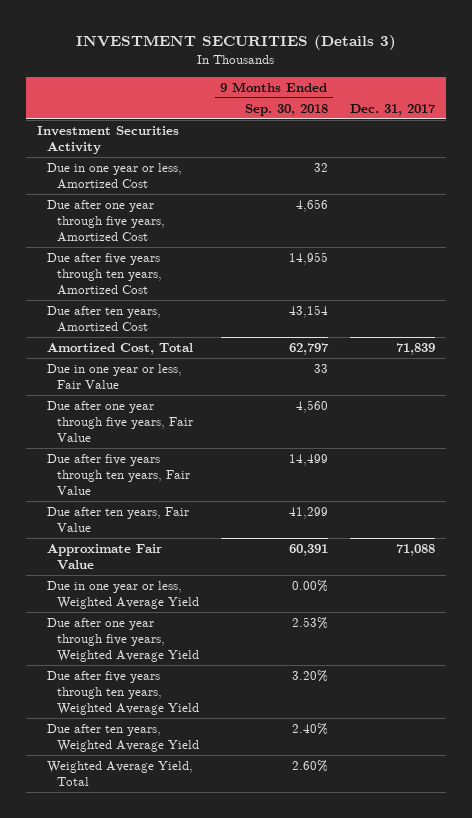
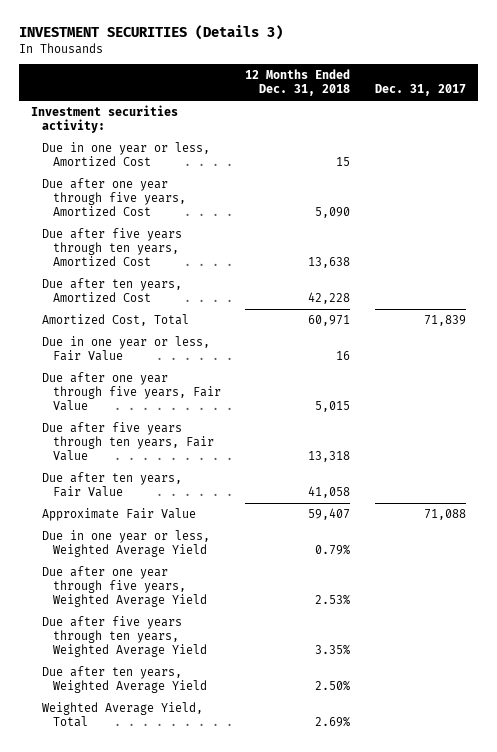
- | 9 Months Ended Sep. 30, 2018 | Dec. 31, 2017
+ | 12 Months Ended Dec. 31, 2018 | Dec. 31, 2017
- Investment Securities Activity
+ Investment securities activity:

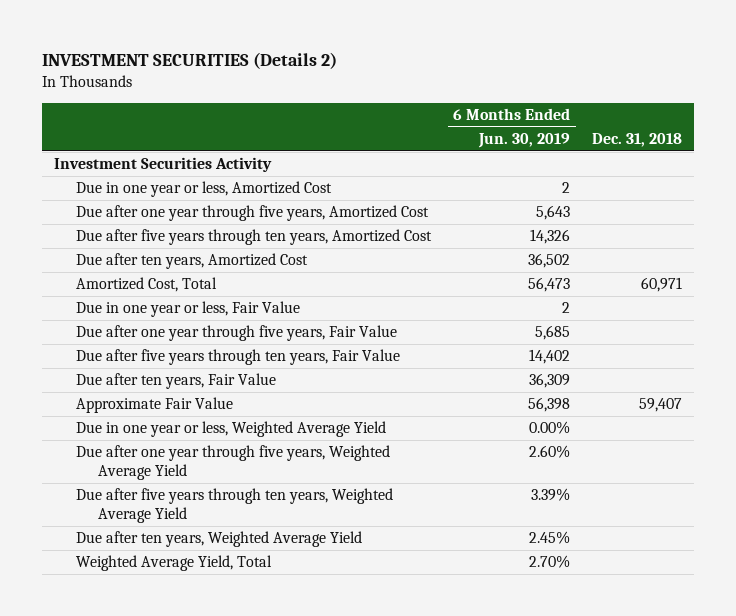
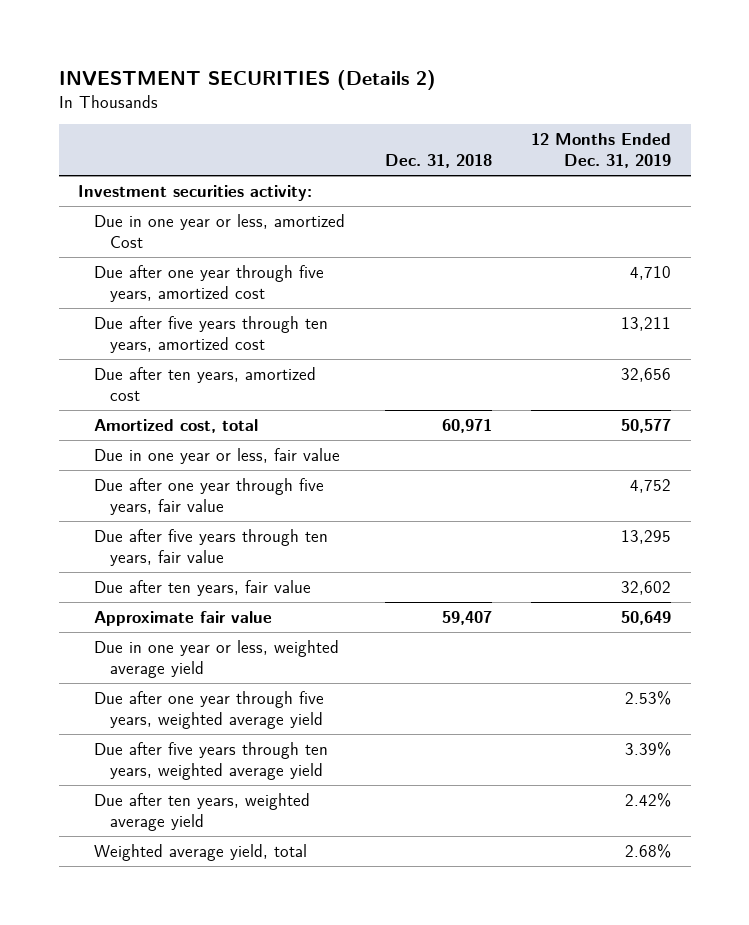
- | 6 Months Ended Jun. 30, 2019 | Dec. 31, 2018
+ | Dec. 31, 2018 | 12 Months Ended Dec. 31, 2019
- Investment Securities Activity
- Due in one year or less, Amortized Cost | 2 |
- Due after one year through five years, Amortized Cost | 5,643 |
- Due after five years through ten years, Amortized Cost | 14,326 |
- Due after ten years, Amortized Cost | 36,502 |
- Amortized Cost, Total | 56,473 | 60,971
- Due in one year or less, Fair Value | 2 |
- Due after one year through five years, Fair Value | 5,685 |
- Due after five years through ten years, Fair Value | 14,402 |
- Due after ten years, Fair Value | 36,309 |
- Approximate Fair Value | 56,398 | 59,407
- Due in one year or less, Weighted Average Yield | 0.00% |
- Due after one year through five years, Weighted Average Yield | 2.60% |
- Due after five years through ten years, Weighted Average Yield | 3.39% |
- Due after ten years, Weighted Average Yield | 2.45% |
- Weighted Average Yield, Total | 2.70% |
+ Investment securities activity:
+ Due in one year or less, amortized Cost
+ Due after one year through five years, amortized cost | | 4,710
+ Due after five years through ten years, amortized cost | | 13,211
+ Due after ten years, amortized cost | | 32,656
+ Amortized cost, total | 60,971 | 50,577
+ Due in one year or less, fair value
+ Due after one year through five years, fair value | | 4,752
+ Due after five years through ten years, fair value | | 13,295
+ Due after ten years, fair value | | 32,602
+ Approximate fair value | 59,407 | 50,649
+ Due in one year or less, weighted average yield
+ Due after one year through five years, weighted average yield | | 2.53%
+ Due after five years through ten years, weighted average yield | | 3.39%
+ Due after ten years, weighted average yield | | 2.42%
+ Weighted average yield, total | | 2.68%

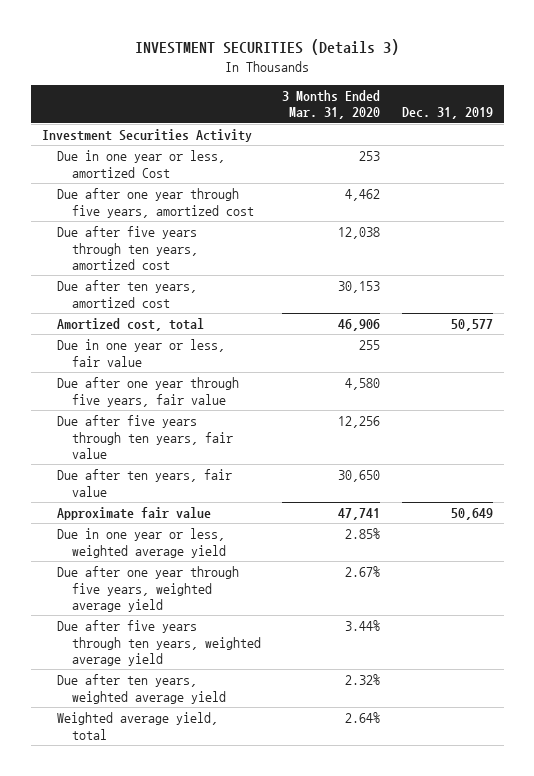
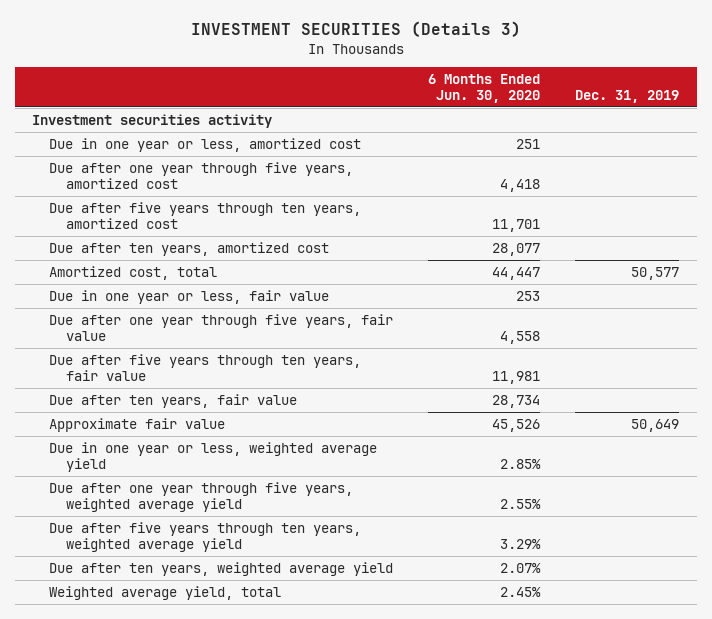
- | 3 Months Ended Mar. 31, 2020 | Dec. 31, 2019
+ | 6 Months Ended Jun. 30, 2020 | Dec. 31, 2019
- Investment Securities Activity
- Due in one year or less, amortized Cost | 253 |
+ Investment securities activity
+ Due in one year or less, amortized cost | 251 |

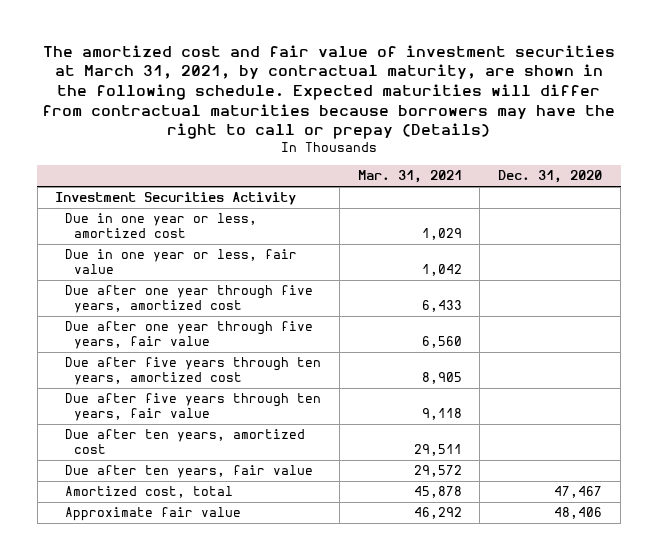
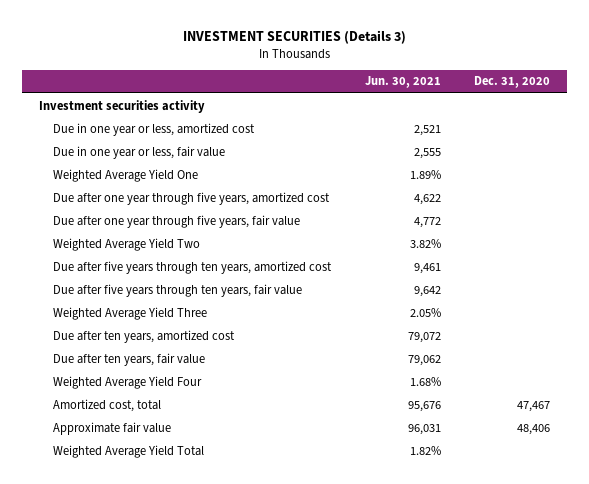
- The amortized cost and fair value of investment securities at March 31, 2021, by contractual maturity, are shown in the following schedule. Expected maturities will differ from contractual maturities because borrowers may have the right to call or prepay (Details)
+ INVESTMENT SECURITIES (Details 3)
- | Mar. 31, 2021 | Dec. 31, 2020
+ | Jun. 30, 2021 | Dec. 31, 2020
- Investment Securities Activity
+ Investment securities activity
+ Weighted Average Yield One | 1.89% |
+ Weighted Average Yield Two | 3.82% |
+ Weighted Average Yield Three | 2.05% |
+ Weighted Average Yield Four | 1.68% |
+ Weighted Average Yield Total | 1.82% |

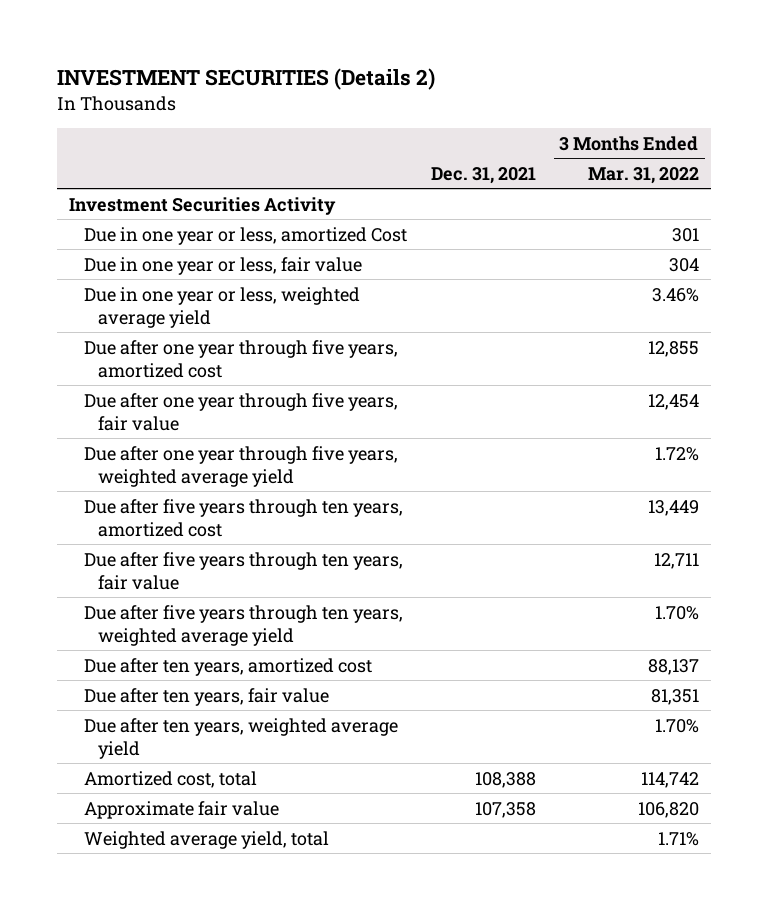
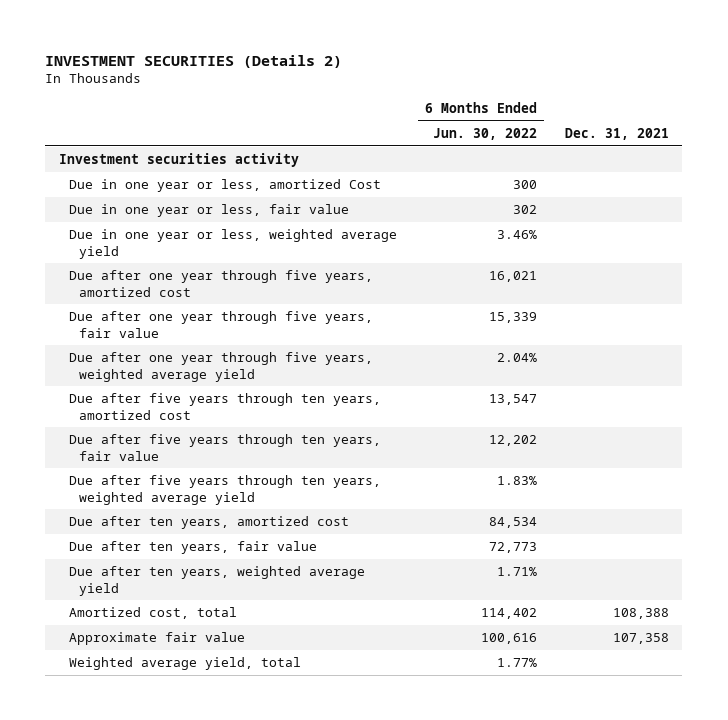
- | Dec. 31, 2021 | 3 Months Ended Mar. 31, 2022
+ | 6 Months Ended Jun. 30, 2022 | Dec. 31, 2021
- Investment Securities Activity
+ Investment securities activity

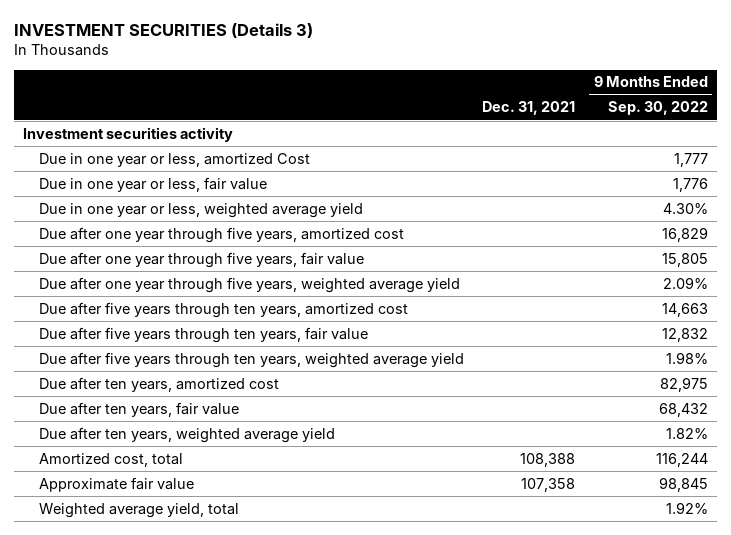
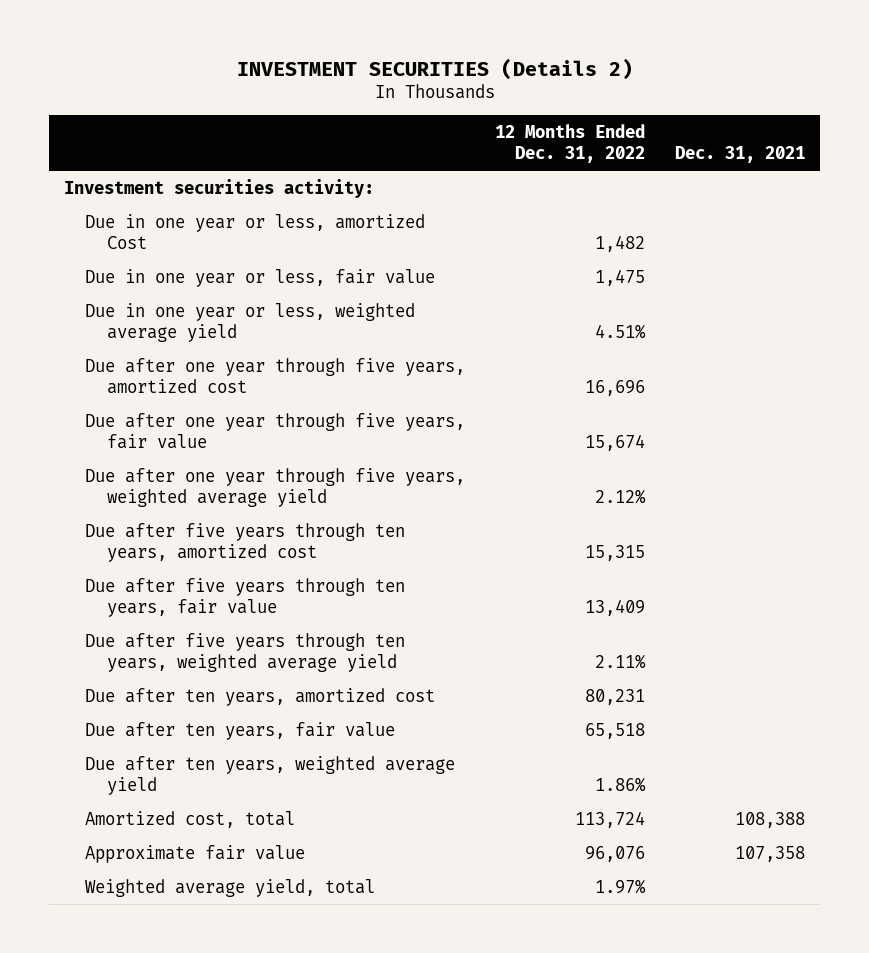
- INVESTMENT SECURITIES (Details 3)
+ INVESTMENT SECURITIES (Details 2)
- | Dec. 31, 2021 | 9 Months Ended Sep. 30, 2022
+ | 12 Months Ended Dec. 31, 2022 | Dec. 31, 2021
- Investment securities activity
+ Investment securities activity:

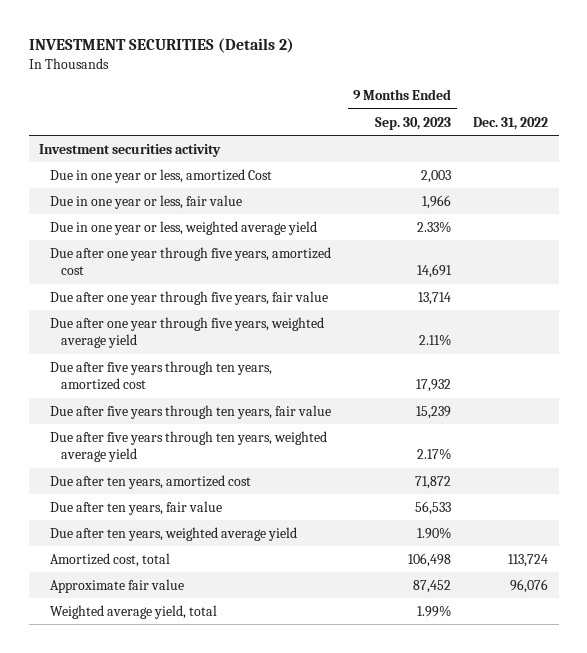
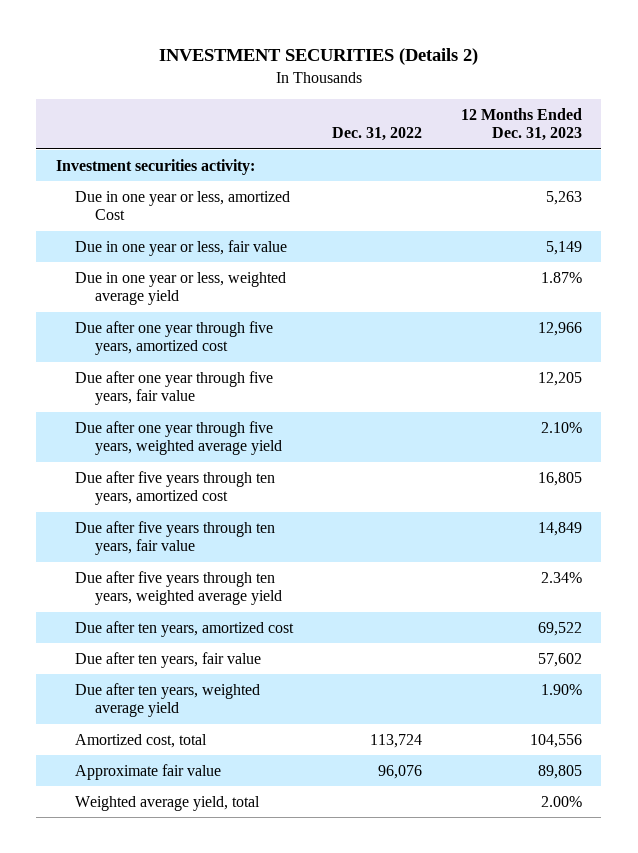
- | 9 Months Ended Sep. 30, 2023 | Dec. 31, 2022
+ | Dec. 31, 2022 | 12 Months Ended Dec. 31, 2023
- Investment securities activity
+ Investment securities activity:

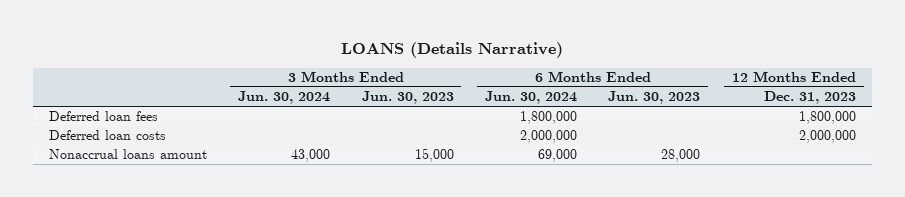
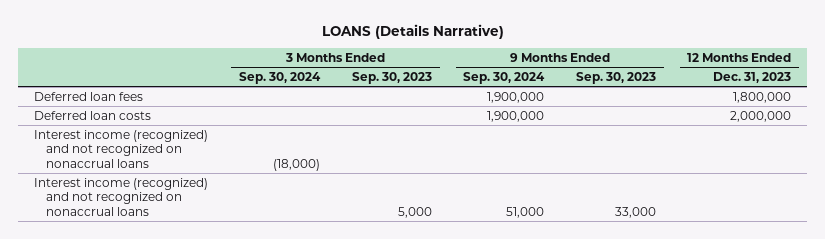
- | 3 Months Ended Jun. 30, 2024 | 3 Months Ended Jun. 30, 2023 | 6 Months Ended Jun. 30, 2024 | 6 Months Ended Jun. 30, 2023 | 12 Months Ended Dec. 31, 2023
+ | 3 Months Ended Sep. 30, 2024 | 3 Months Ended Sep. 30, 2023 | 9 Months Ended Sep. 30, 2024 | 9 Months Ended Sep. 30, 2023 | 12 Months Ended Dec. 31, 2023
- Nonaccrual loans amount | 43,000 | 15,000 | 69,000 | 28,000 |
+ Interest income (recognized) and not recognized on nonaccrual loans | (18,000) | | | |
+ Interest income (recognized) and not recognized on nonaccrual loans | | 5,000 | 51,000 | 33,000 |

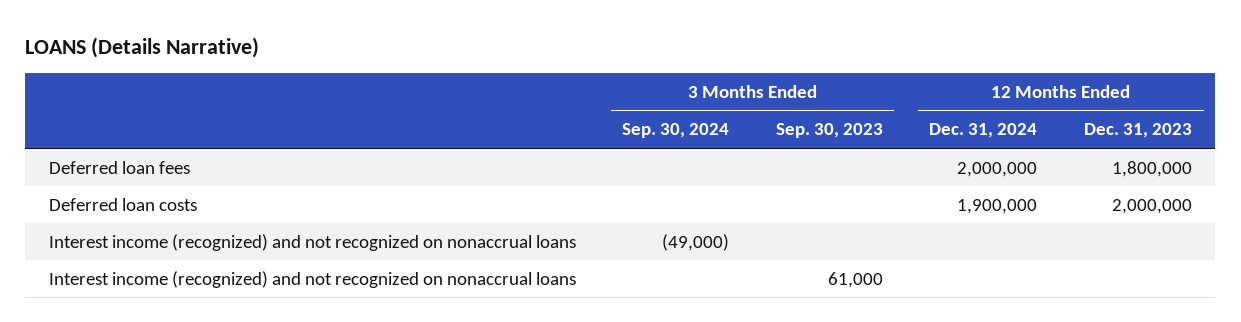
- | 3 Months Ended Sep. 30, 2024 | 3 Months Ended Sep. 30, 2023 | 9 Months Ended Sep. 30, 2024 | 9 Months Ended Sep. 30, 2023 | 12 Months Ended Dec. 31, 2023
+ | 3 Months Ended Sep. 30, 2024 | 3 Months Ended Sep. 30, 2023 | 12 Months Ended Dec. 31, 2024 | 12 Months Ended Dec. 31, 2023
- Interest income (recognized) and not recognized on nonaccrual loans | (18,000) | | | |
- Interest income (recognized) and not recognized on nonaccrual loans | | 5,000 | 51,000 | 33,000 |
+ Interest income (recognized) and not recognized on nonaccrual loans | (49,000) | | |
+ Interest income (recognized) and not recognized on nonaccrual loans | | 61,000 | |

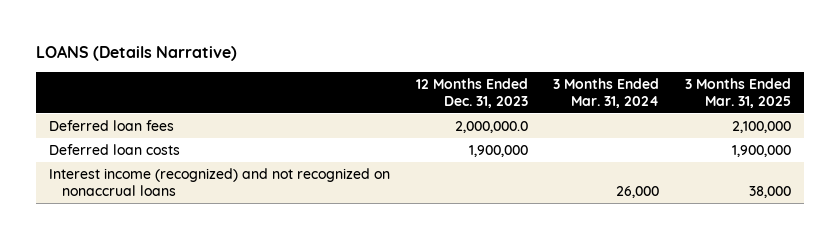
- | 3 Months Ended Sep. 30, 2024 | 3 Months Ended Sep. 30, 2023 | 12 Months Ended Dec. 31, 2024 | 12 Months Ended Dec. 31, 2023
+ | 12 Months Ended Dec. 31, 2023 | 3 Months Ended Mar. 31, 2024 | 3 Months Ended Mar. 31, 2025
- Deferred loan fees | | | 2,000,000 | 1,800,000
- Deferred loan costs | | | 1,900,000 | 2,000,000
- Interest income (recognized) and not recognized on nonaccrual loans | (49,000) | | |
+ Deferred loan fees | 2,000,000.0 | | 2,100,000
+ Deferred loan costs | 1,900,000 | | 1,900,000

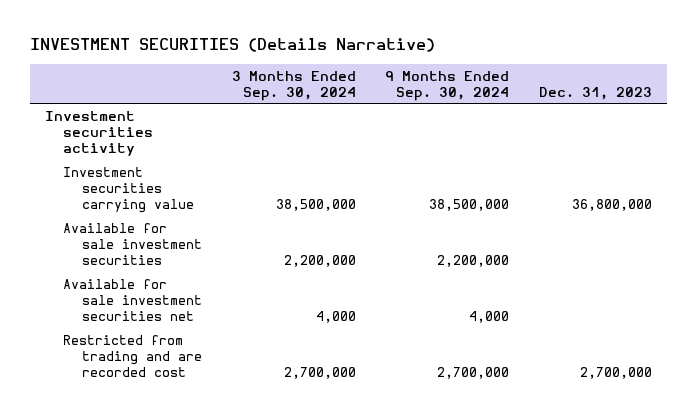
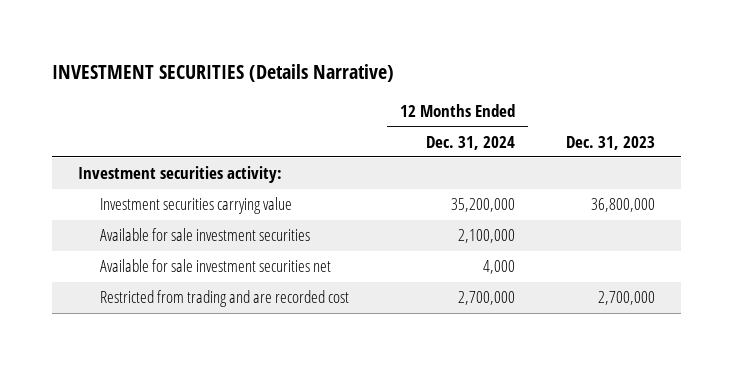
- | 3 Months Ended Sep. 30, 2024 | 9 Months Ended Sep. 30, 2024 | Dec. 31, 2023
+ | 12 Months Ended Dec. 31, 2024 | Dec. 31, 2023
- Investment securities activity
+ Investment securities activity:

